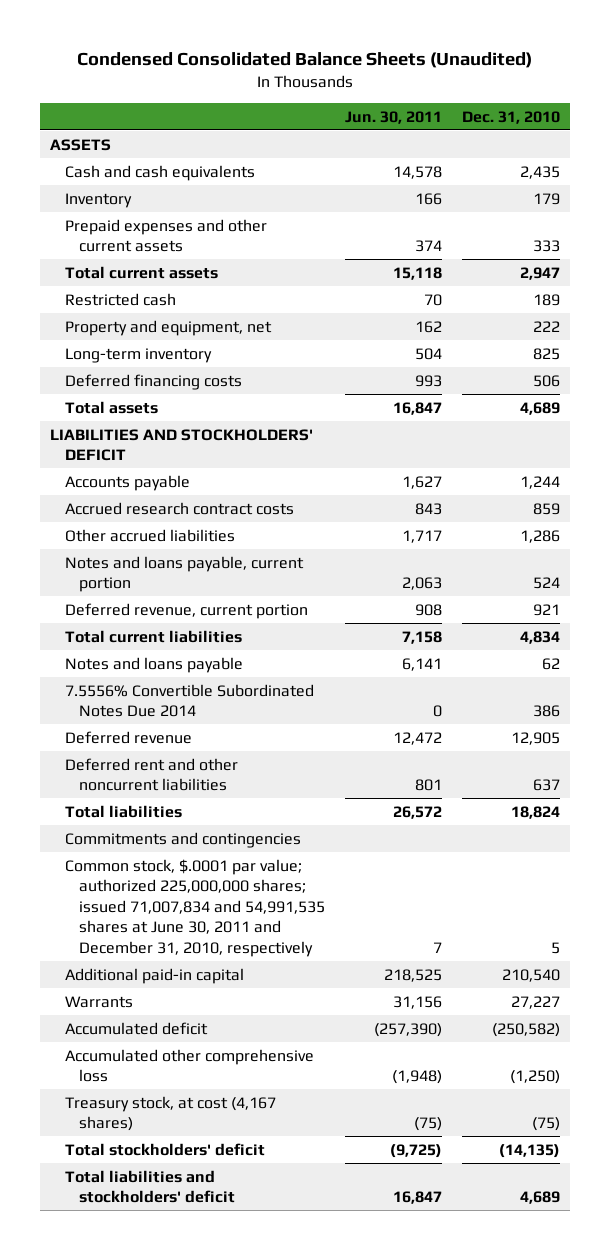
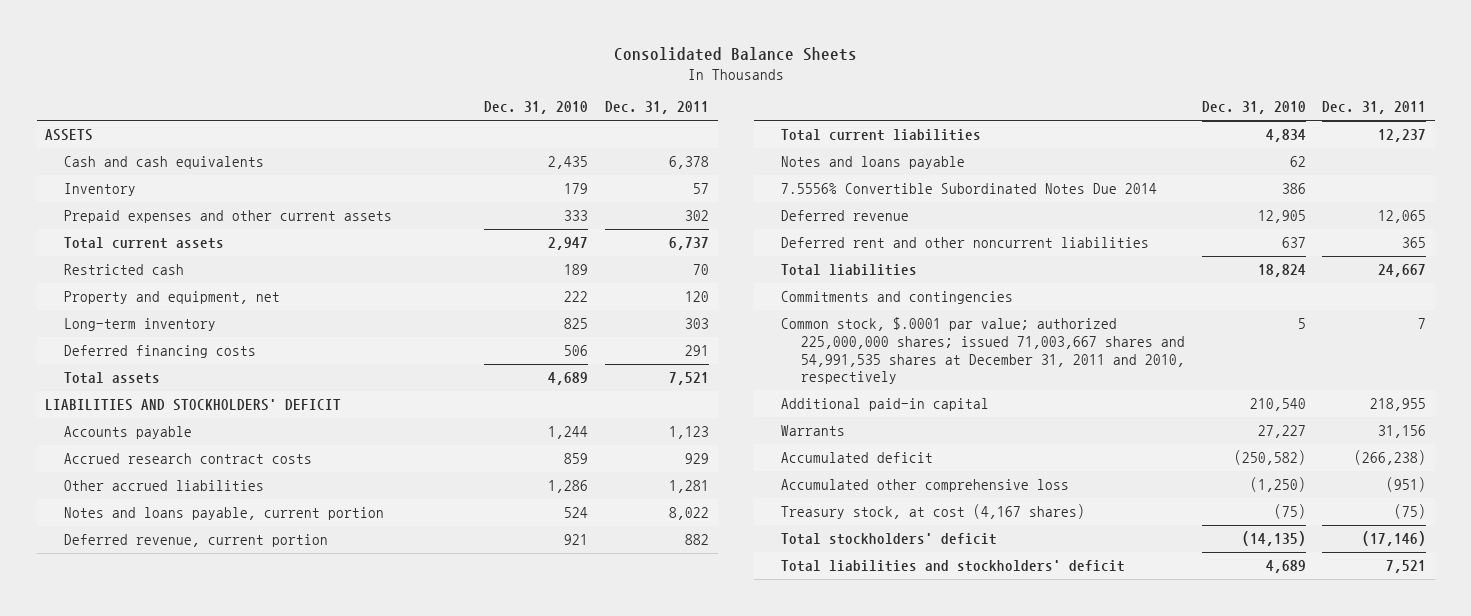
- Condensed Consolidated Balance Sheets (Unaudited)
+ Consolidated Balance Sheets
- | Jun. 30, 2011 | Dec. 31, 2010
+ | Dec. 31, 2010 | Dec. 31, 2011
- Common stock, $.0001 par value; authorized 225,000,000 shares; issued 71,007,834 and 54,991,535 shares at June 30, 2011 and December 31, 2010, respectively | 7 | 5
+ Common stock, $.0001 par value; authorized 225,000,000 shares; issued 71,003,667 shares and 54,991,535 shares at December 31, 2011 and 2010, respectively | 5 | 7

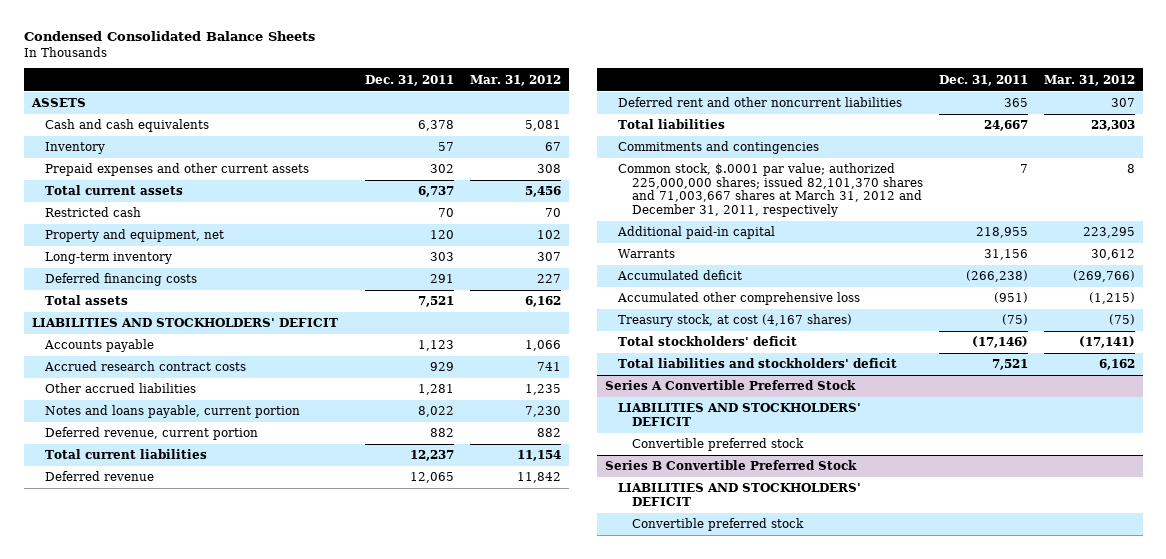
- Consolidated Balance Sheets
+ Condensed Consolidated Balance Sheets
- | Dec. 31, 2010 | Dec. 31, 2011
+ | Dec. 31, 2011 | Mar. 31, 2012
- Notes and loans payable | 62 |
- 7.5556% Convertible Subordinated Notes Due 2014 | 386 |
- Common stock, $.0001 par value; authorized 225,000,000 shares; issued 71,003,667 shares and 54,991,535 shares at December 31, 2011 and 2010, respectively | 5 | 7
+ Common stock, $.0001 par value; authorized 225,000,000 shares; issued 82,101,370 shares and 71,003,667 shares at March 31, 2012 and December 31, 2011, respectively | 7 | 8
+ Series A Convertible Preferred Stock
+ LIABILITIES AND STOCKHOLDERS' DEFICIT
+ Convertible preferred stock
+ Series B Convertible Preferred Stock
+ LIABILITIES AND STOCKHOLDERS' DEFICIT
+ Convertible preferred stock

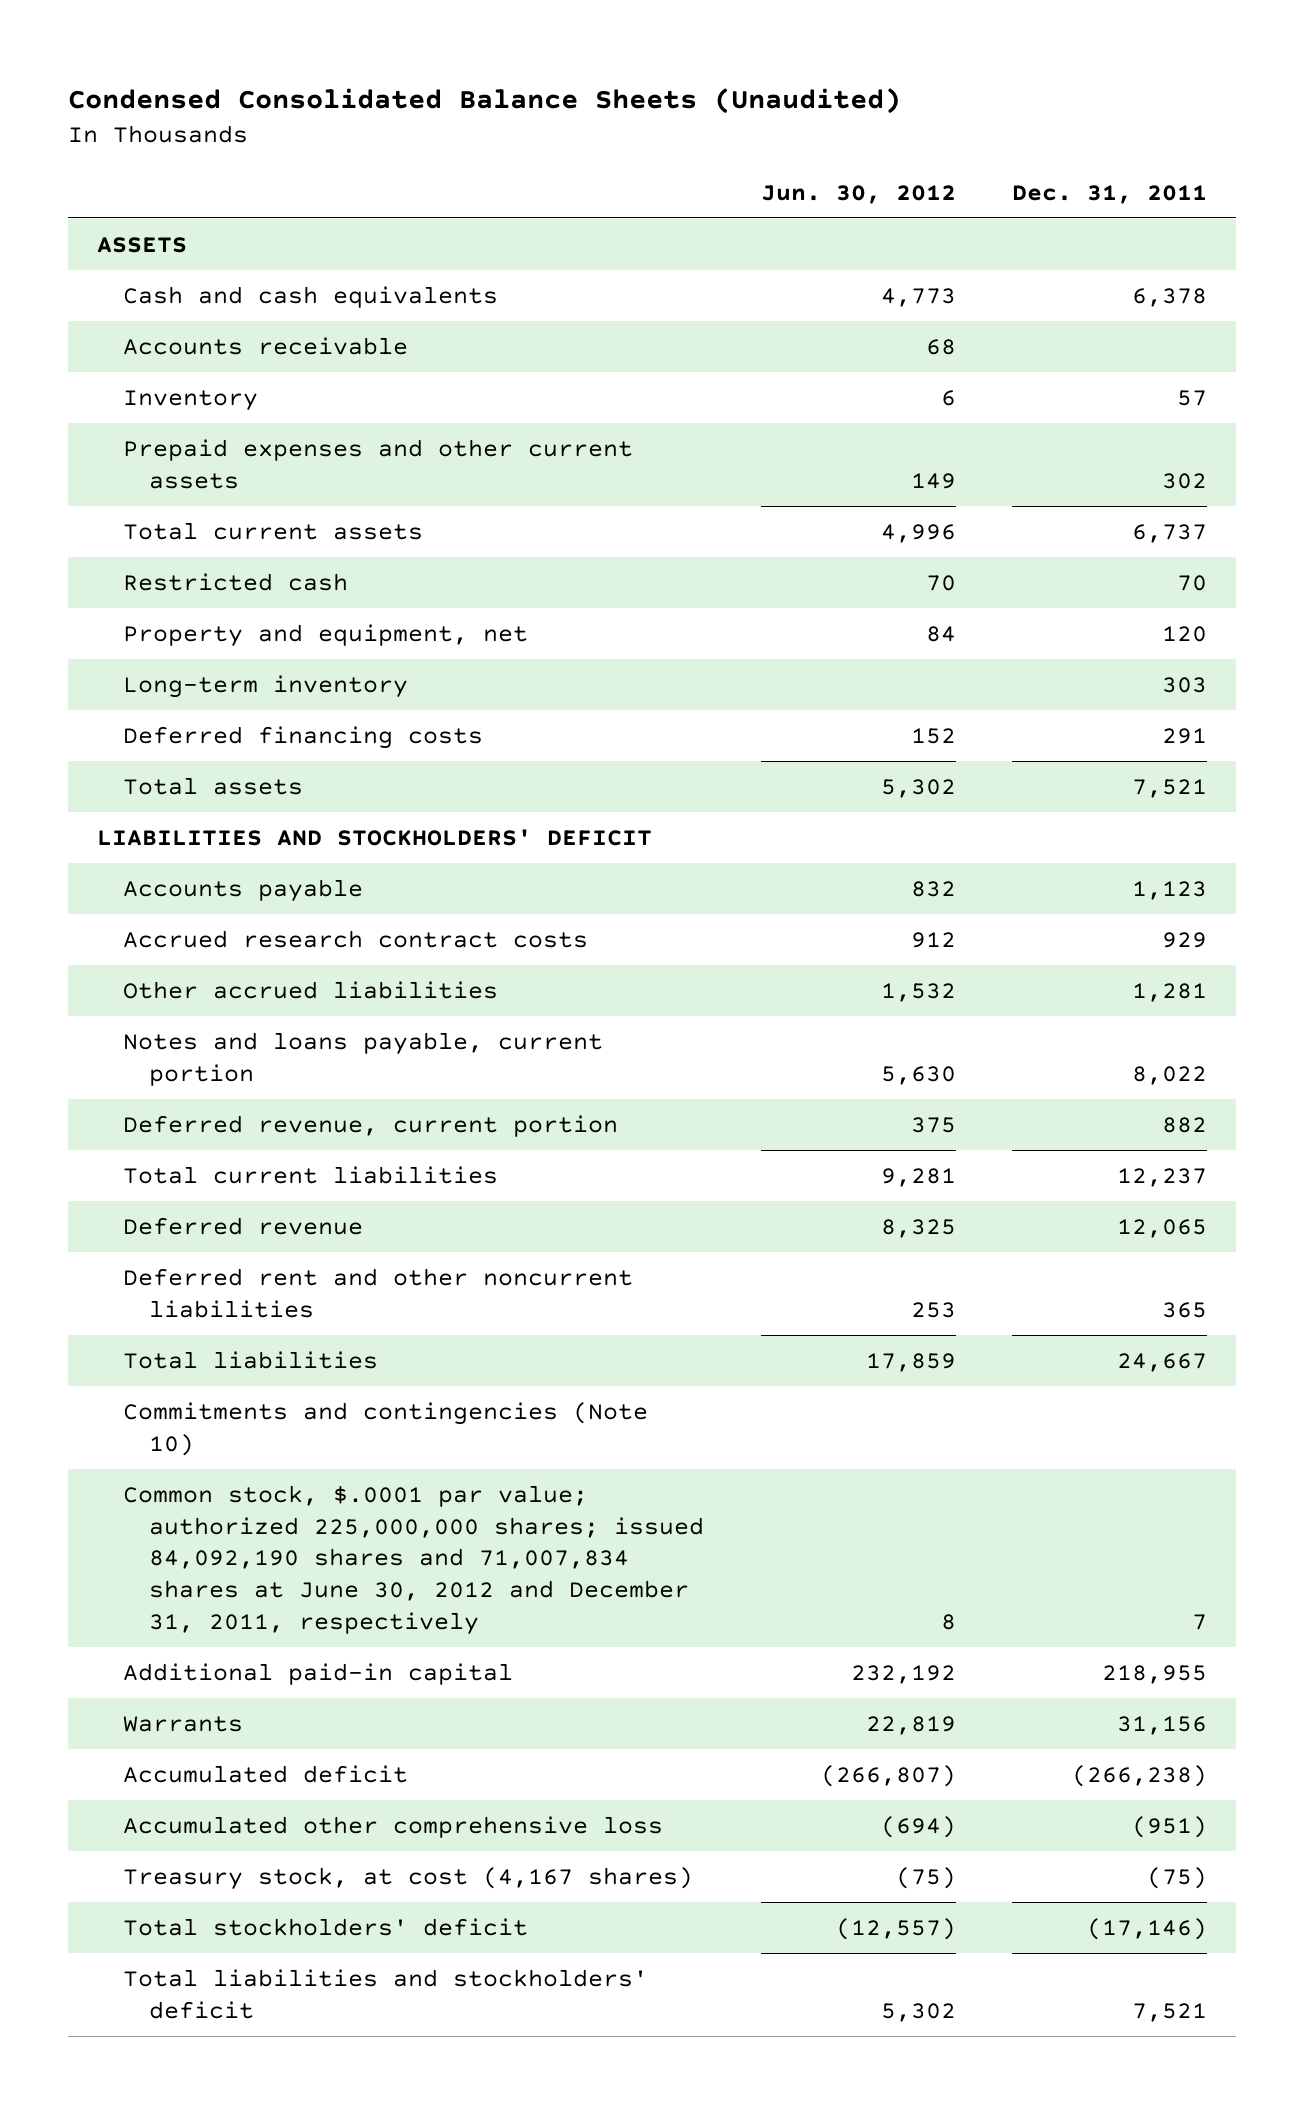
- Condensed Consolidated Balance Sheets
+ Condensed Consolidated Balance Sheets (Unaudited)
- | Dec. 31, 2011 | Mar. 31, 2012
+ | Jun. 30, 2012 | Dec. 31, 2011
+ Accounts receivable | 68 |
- Commitments and contingencies
- Common stock, $.0001 par value; authorized 225,000,000 shares; issued 82,101,370 shares and 71,003,667 shares at March 31, 2012 and December 31, 2011, respectively | 7 | 8
+ Commitments and contingencies (Note 10)
+ Common stock, $.0001 par value; authorized 225,000,000 shares; issued 84,092,190 shares and 71,007,834 shares at June 30, 2012 and December 31, 2011, respectively | 8 | 7
- Series A Convertible Preferred Stock
- LIABILITIES AND STOCKHOLDERS' DEFICIT
- Convertible preferred stock
- Series B Convertible Preferred Stock
- LIABILITIES AND STOCKHOLDERS' DEFICIT
- Convertible preferred stock

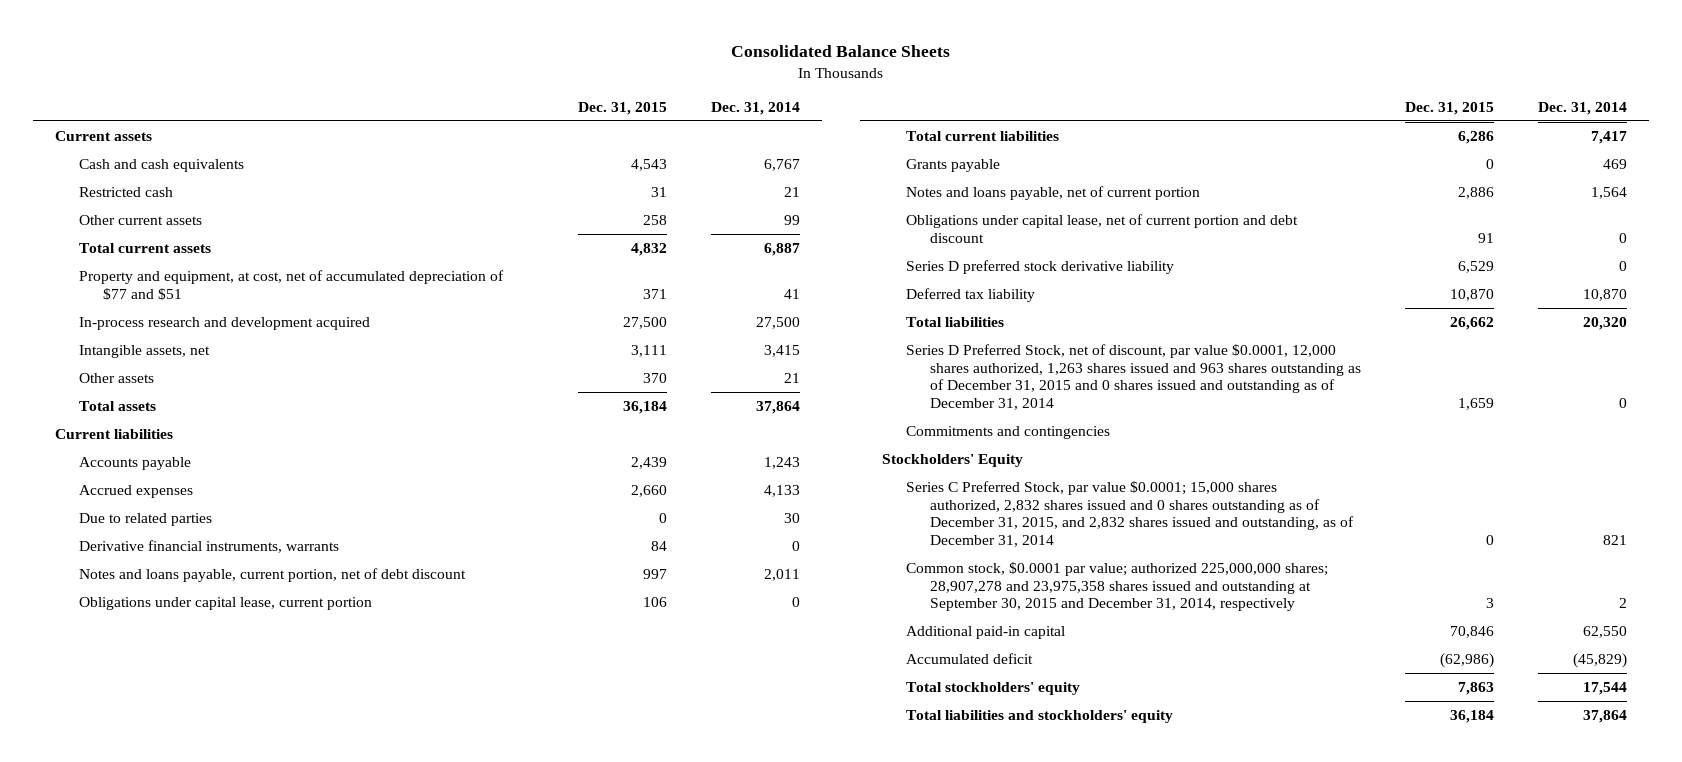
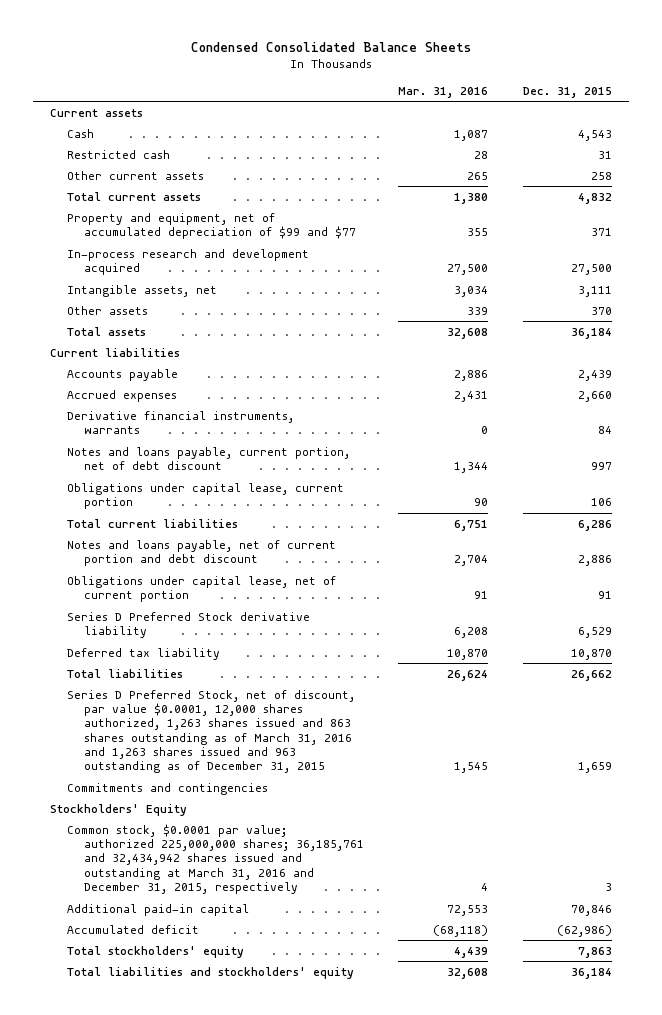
- Consolidated Balance Sheets
+ Condensed Consolidated Balance Sheets
- | Dec. 31, 2015 | Dec. 31, 2014
+ | Mar. 31, 2016 | Dec. 31, 2015
- Cash and cash equivalents | 4,543 | 6,767
+ Cash | 1,087 | 4,543
- Property and equipment, at cost, net of accumulated depreciation of $77 and $51 | 371 | 41
+ Property and equipment, net of accumulated depreciation of $99 and $77 | 355 | 371
- Due to related parties | 0 | 30
- Grants payable | 0 | 469
- Notes and loans payable, net of current portion | 2,886 | 1,564
- Obligations under capital lease, net of current portion and debt discount | 91 | 0
- Series D preferred stock derivative liability | 6,529 | 0
+ Notes and loans payable, net of current portion and debt discount | 2,704 | 2,886
+ Obligations under capital lease, net of current portion | 91 | 91
+ Series D Preferred Stock derivative liability | 6,208 | 6,529
- Series D Preferred Stock, net of discount, par value $0.0001, 12,000 shares authorized, 1,263 shares issued and 963 shares outstanding as of December 31, 2015 and 0 shares issued and outstanding as of December 31, 2014 | 1,659 | 0
+ Series D Preferred Stock, net of discount, par value $0.0001, 12,000 shares authorized, 1,263 shares issued and 863 shares outstanding as of March 31, 2016 and 1,263 shares issued and 963 outstanding as of December 31, 2015 | 1,545 | 1,659
- Series C Preferred Stock, par value $0.0001; 15,000 shares authorized, 2,832 shares issued and 0 shares outstanding as of December 31, 2015, and 2,832 shares issued and outstanding, as of December 31, 2014 | 0 | 821
- Common stock, $0.0001 par value; authorized 225,000,000 shares; 28,907,278 and 23,975,358 shares issued and outstanding at September 30, 2015 and December 31, 2014, respectively | 3 | 2
+ Common stock, $0.0001 par value; authorized 225,000,000 shares; 36,185,761 and 32,434,942 shares issued and outstanding at March 31, 2016 and December 31, 2015, respectively | 4 | 3

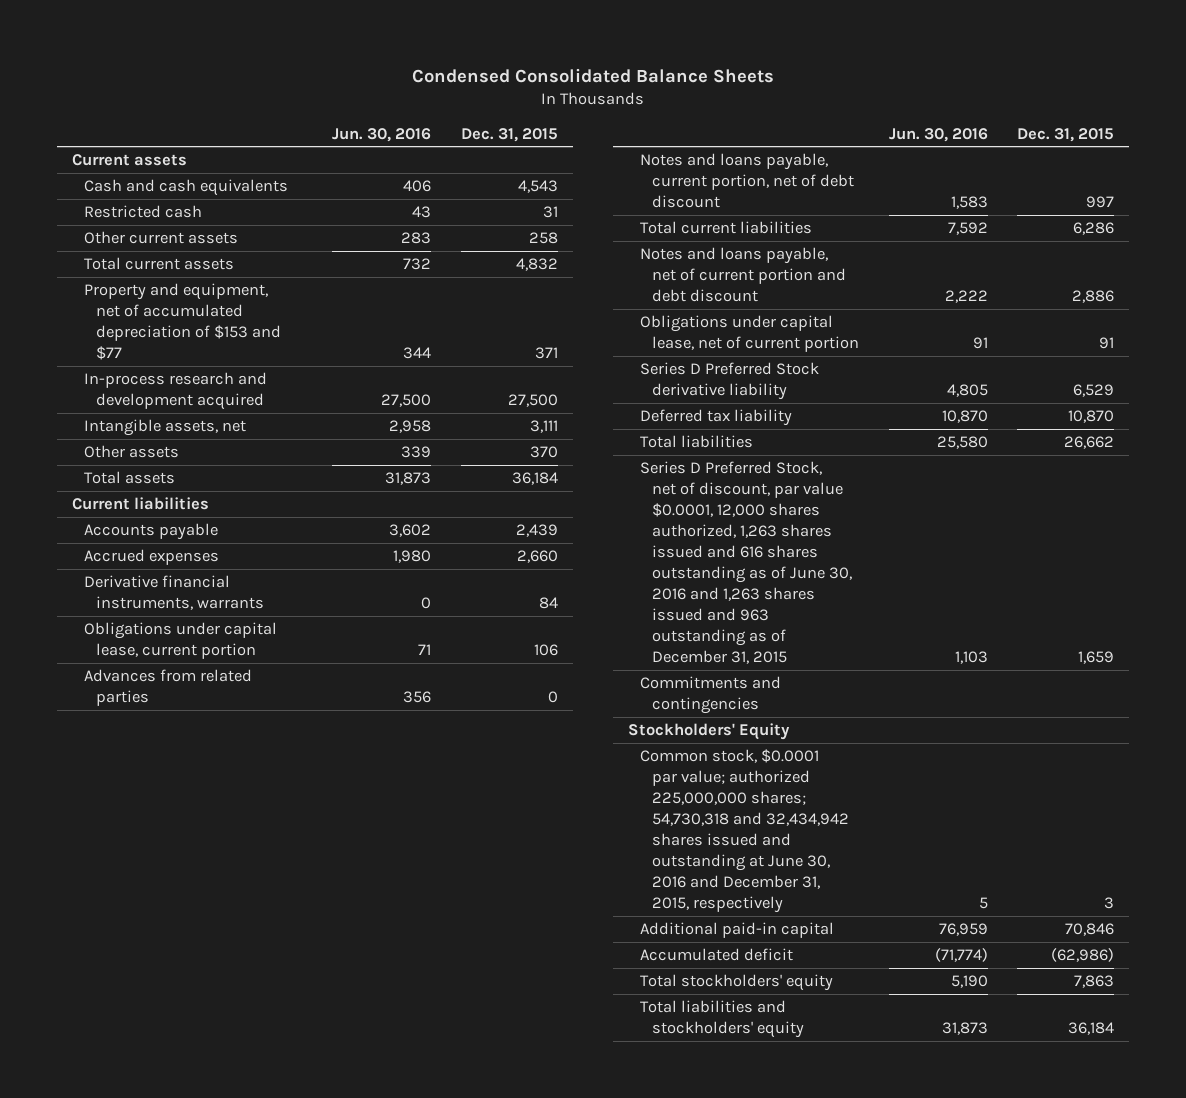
- | Mar. 31, 2016 | Dec. 31, 2015
+ | Jun. 30, 2016 | Dec. 31, 2015
- Cash | 1,087 | 4,543
+ Cash and cash equivalents | 406 | 4,543
- Property and equipment, net of accumulated depreciation of $99 and $77 | 355 | 371
+ Property and equipment, net of accumulated depreciation of $153 and $77 | 344 | 371
+ Advances from related parties | 356 | 0
moved down: Notes and loans payable, current portion, net of debt discount | 1,583 | 997
- Series D Preferred Stock, net of discount, par value $0.0001, 12,000 shares authorized, 1,263 shares issued and 863 shares outstanding as of March 31, 2016 and 1,263 shares issued and 963 outstanding as of December 31, 2015 | 1,545 | 1,659
+ Series D Preferred Stock, net of discount, par value $0.0001, 12,000 shares authorized, 1,263 shares issued and 616 shares outstanding as of June 30, 2016 and 1,263 shares issued and 963 outstanding as of December 31, 2015 | 1,103 | 1,659
- Common stock, $0.0001 par value; authorized 225,000,000 shares; 36,185,761 and 32,434,942 shares issued and outstanding at March 31, 2016 and December 31, 2015, respectively | 4 | 3
+ Common stock, $0.0001 par value; authorized 225,000,000 shares; 54,730,318 and 32,434,942 shares issued and outstanding at June 30, 2016 and December 31, 2015, respectively | 5 | 3

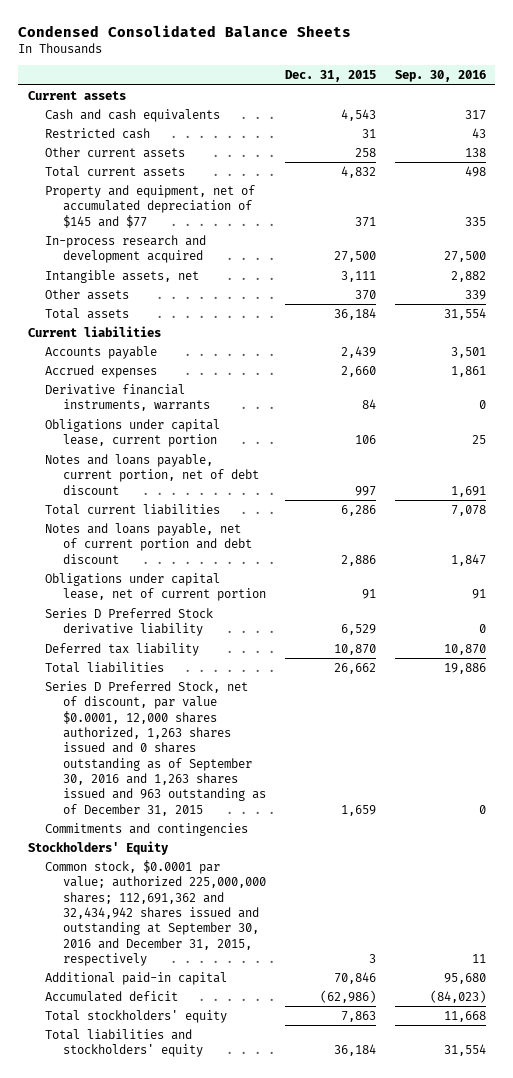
- | Jun. 30, 2016 | Dec. 31, 2015
+ | Dec. 31, 2015 | Sep. 30, 2016
- Property and equipment, net of accumulated depreciation of $153 and $77 | 344 | 371
+ Property and equipment, net of accumulated depreciation of $145 and $77 | 371 | 335
- Advances from related parties | 356 | 0
- Series D Preferred Stock, net of discount, par value $0.0001, 12,000 shares authorized, 1,263 shares issued and 616 shares outstanding as of June 30, 2016 and 1,263 shares issued and 963 outstanding as of December 31, 2015 | 1,103 | 1,659
+ Series D Preferred Stock, net of discount, par value $0.0001, 12,000 shares authorized, 1,263 shares issued and 0 shares outstanding as of September 30, 2016 and 1,263 shares issued and 963 outstanding as of December 31, 2015 | 1,659 | 0
- Common stock, $0.0001 par value; authorized 225,000,000 shares; 54,730,318 and 32,434,942 shares issued and outstanding at June 30, 2016 and December 31, 2015, respectively | 5 | 3
+ Common stock, $0.0001 par value; authorized 225,000,000 shares; 112,691,362 and 32,434,942 shares issued and outstanding at September 30, 2016 and December 31, 2015, respectively | 3 | 11

